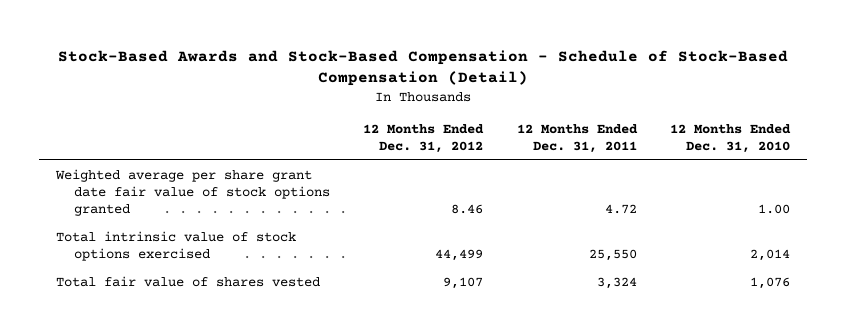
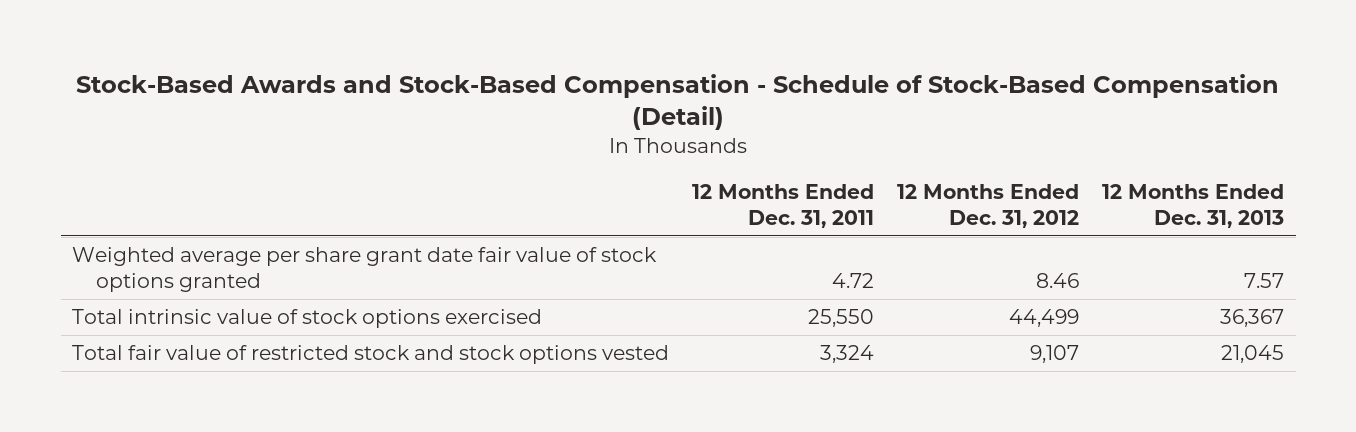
- | 12 Months Ended Dec. 31, 2012 | 12 Months Ended Dec. 31, 2011 | 12 Months Ended Dec. 31, 2010
+ | 12 Months Ended Dec. 31, 2011 | 12 Months Ended Dec. 31, 2012 | 12 Months Ended Dec. 31, 2013
- Total fair value of shares vested | 9,107 | 3,324 | 1,076
+ Total fair value of restricted stock and stock options vested | 3,324 | 9,107 | 21,045

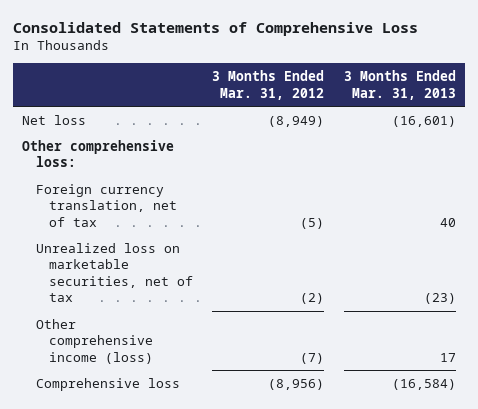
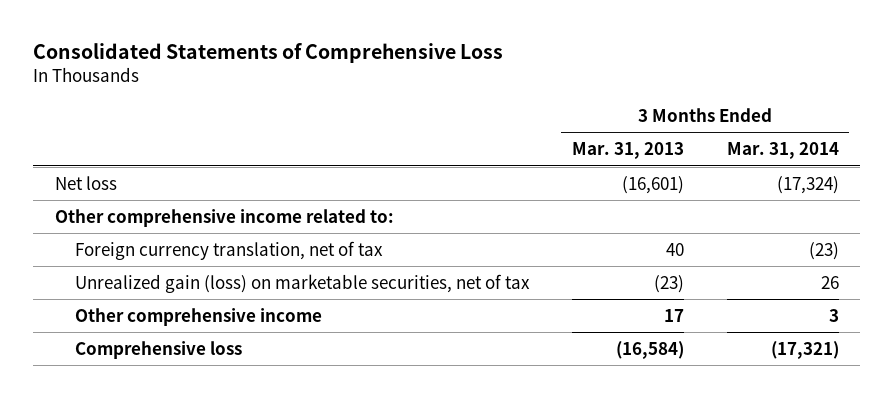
- | 3 Months Ended Mar. 31, 2012 | 3 Months Ended Mar. 31, 2013
+ | 3 Months Ended Mar. 31, 2013 | 3 Months Ended Mar. 31, 2014
- Other comprehensive loss:
+ Other comprehensive income related to:
- Unrealized loss on marketable securities, net of tax | (2) | (23)
- Other comprehensive income (loss) | (7) | 17
+ Unrealized gain (loss) on marketable securities, net of tax | (23) | 26
+ Other comprehensive income | 17 | 3

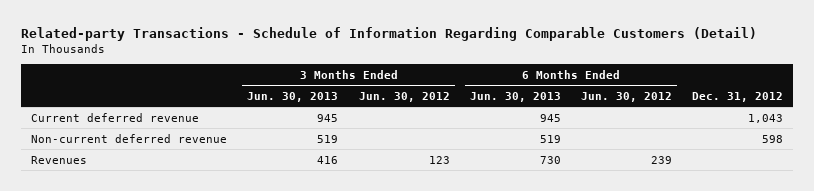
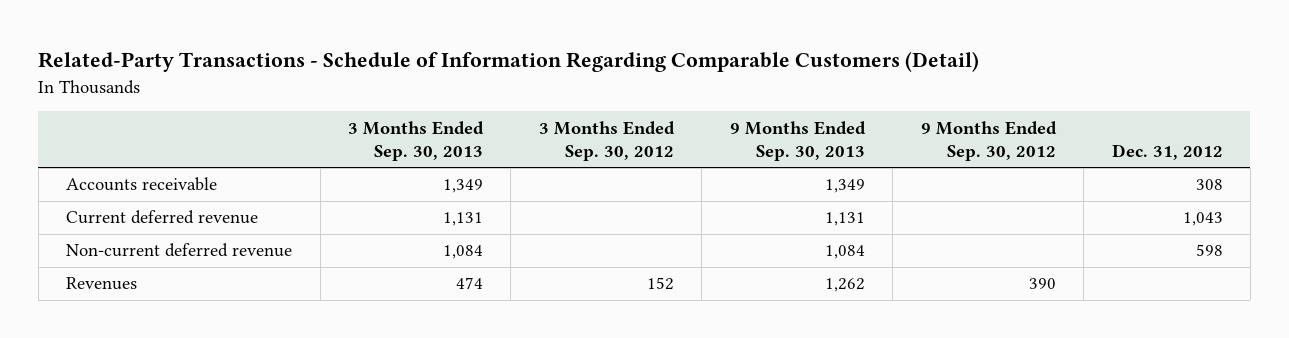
- Related-party Transactions - Schedule of Information Regarding Comparable Customers (Detail)
+ Related-Party Transactions - Schedule of Information Regarding Comparable Customers (Detail)
- | 3 Months Ended Jun. 30, 2013 | 3 Months Ended Jun. 30, 2012 | 6 Months Ended Jun. 30, 2013 | 6 Months Ended Jun. 30, 2012 | Dec. 31, 2012
+ | 3 Months Ended Sep. 30, 2013 | 3 Months Ended Sep. 30, 2012 | 9 Months Ended Sep. 30, 2013 | 9 Months Ended Sep. 30, 2012 | Dec. 31, 2012
+ Accounts receivable | 1,349 | | 1,349 | | 308

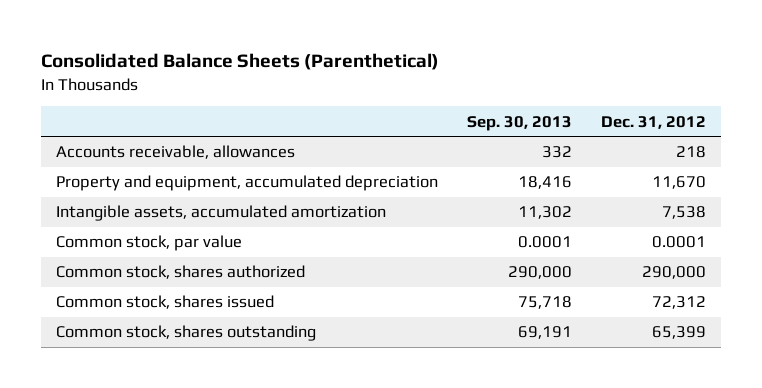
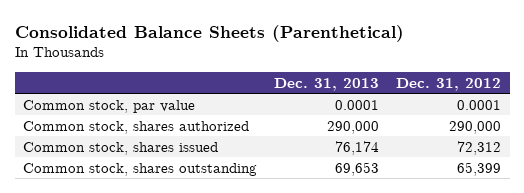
- | Sep. 30, 2013 | Dec. 31, 2012
+ | Dec. 31, 2013 | Dec. 31, 2012
- Accounts receivable, allowances | 332 | 218
- Property and equipment, accumulated depreciation | 18,416 | 11,670
- Intangible assets, accumulated amortization | 11,302 | 7,538

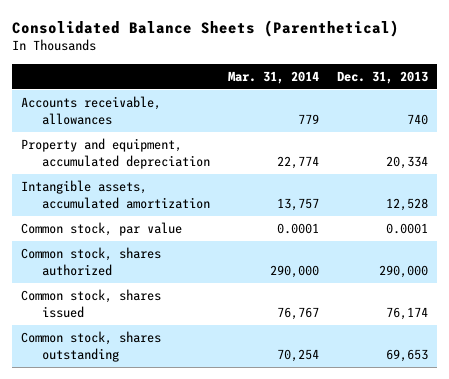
- | Dec. 31, 2013 | Dec. 31, 2012
+ | Mar. 31, 2014 | Dec. 31, 2013
+ Accounts receivable, allowances | 779 | 740
+ Property and equipment, accumulated depreciation | 22,774 | 20,334
+ Intangible assets, accumulated amortization | 13,757 | 12,528

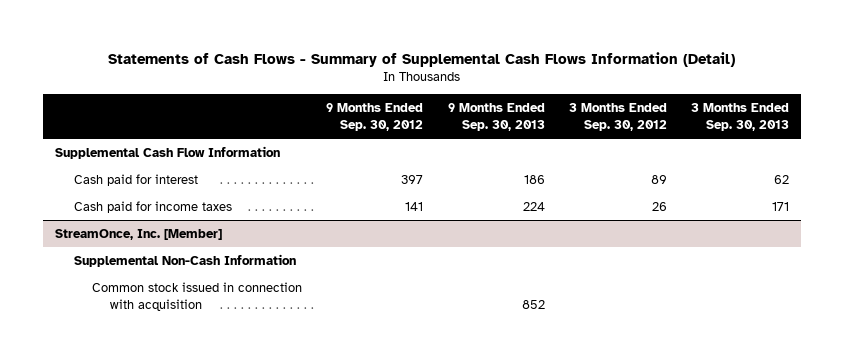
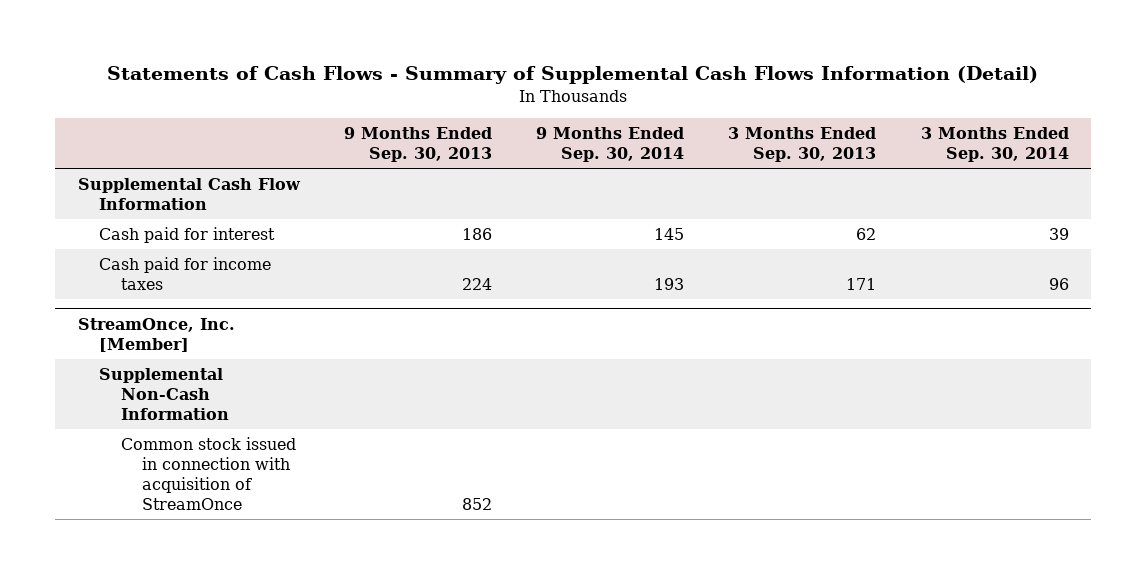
- | 9 Months Ended Sep. 30, 2012 | 9 Months Ended Sep. 30, 2013 | 3 Months Ended Sep. 30, 2012 | 3 Months Ended Sep. 30, 2013
+ | 9 Months Ended Sep. 30, 2013 | 9 Months Ended Sep. 30, 2014 | 3 Months Ended Sep. 30, 2013 | 3 Months Ended Sep. 30, 2014
@ StreamOnce, Inc. [Member]
- Common stock issued in connection with acquisition | | 852 | |
+ Common stock issued in connection with acquisition of StreamOnce | 852 | | |

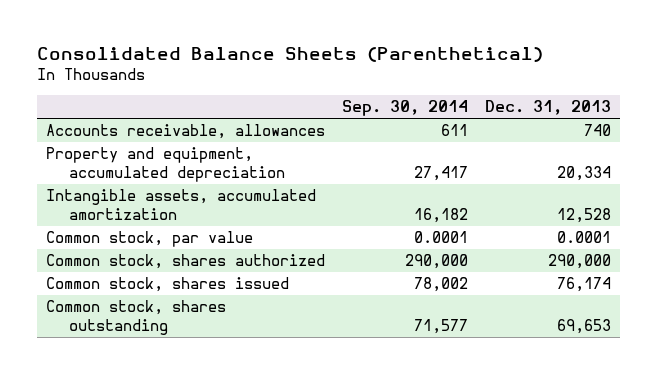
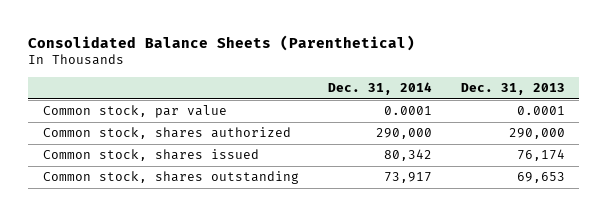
- | Sep. 30, 2014 | Dec. 31, 2013
+ | Dec. 31, 2014 | Dec. 31, 2013
- Accounts receivable, allowances | 611 | 740
- Property and equipment, accumulated depreciation | 27,417 | 20,334
- Intangible assets, accumulated amortization | 16,182 | 12,528

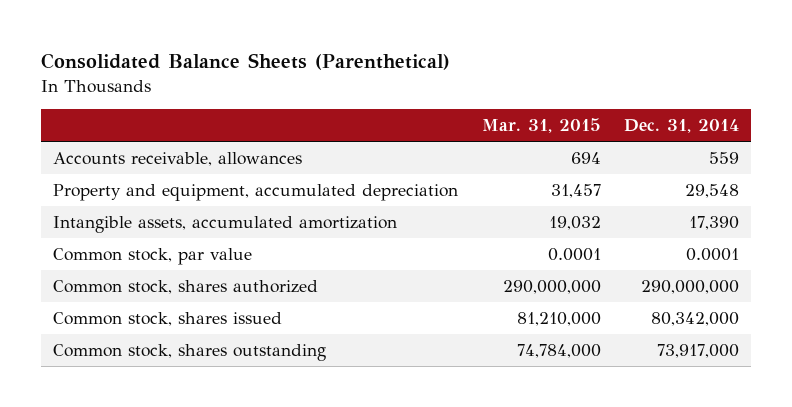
- | Dec. 31, 2014 | Dec. 31, 2013
+ | Mar. 31, 2015 | Dec. 31, 2014
+ Accounts receivable, allowances | 694 | 559
+ Property and equipment, accumulated depreciation | 31,457 | 29,548
+ Intangible assets, accumulated amortization | 19,032 | 17,390
- Common stock, shares authorized | 290,000 | 290,000
- Common stock, shares issued | 80,342 | 76,174
- Common stock, shares outstanding | 73,917 | 69,653
+ Common stock, shares authorized | 290,000,000 | 290,000,000
+ Common stock, shares issued | 81,210,000 | 80,342,000
+ Common stock, shares outstanding | 74,784,000 | 73,917,000

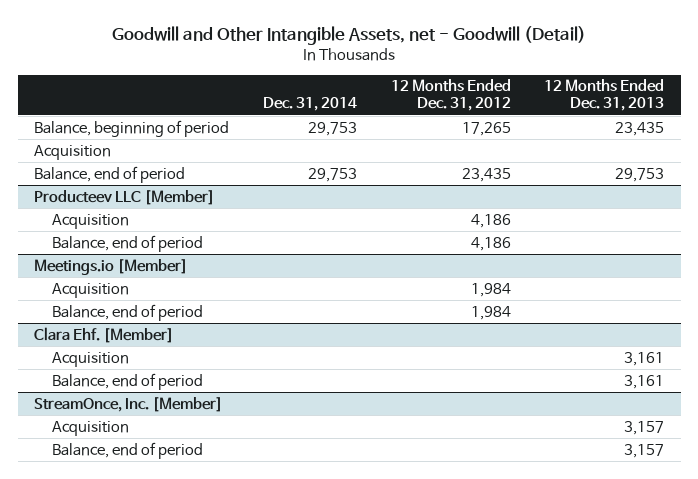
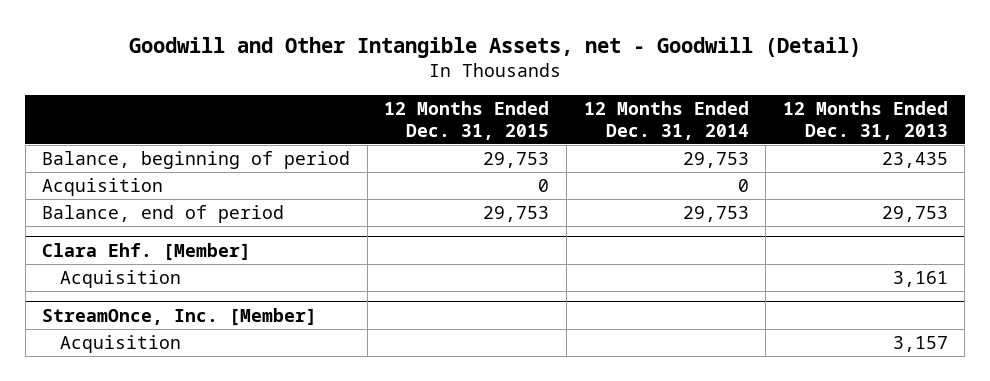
- | Dec. 31, 2014 | 12 Months Ended Dec. 31, 2012 | 12 Months Ended Dec. 31, 2013
+ | 12 Months Ended Dec. 31, 2015 | 12 Months Ended Dec. 31, 2014 | 12 Months Ended Dec. 31, 2013
- Producteev LLC [Member]
- Acquisition | | 4,186 |
- Balance, end of period | | 4,186 |
- Meetings.io [Member]
- Acquisition | | 1,984 |
- Balance, end of period | | 1,984 |
@ Clara Ehf. [Member]
- Balance, end of period | | | 3,161
@ StreamOnce, Inc. [Member]
- Balance, end of period | | | 3,157

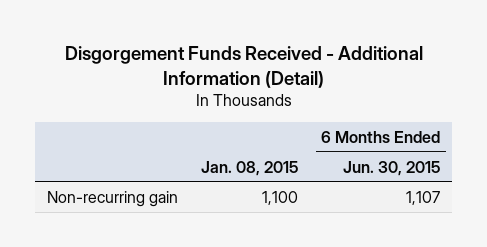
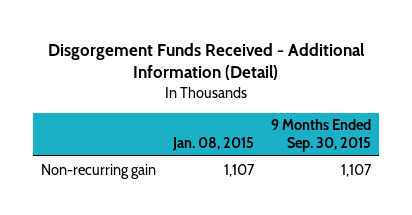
- | Jan. 08, 2015 | 6 Months Ended Jun. 30, 2015
+ | Jan. 08, 2015 | 9 Months Ended Sep. 30, 2015
- Non-recurring gain | 1,100 | 1,107
+ Non-recurring gain | 1,107 | 1,107

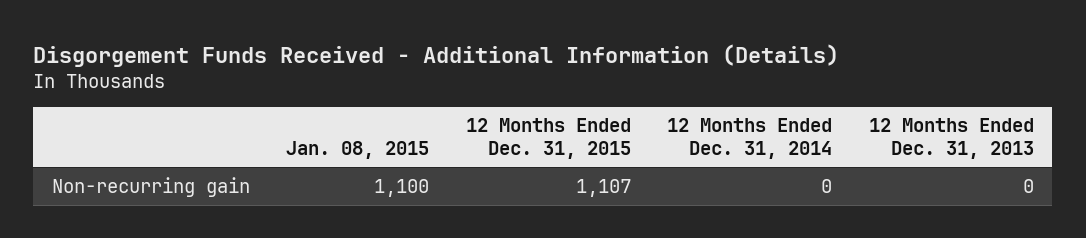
- Disgorgement Funds Received - Additional Information (Detail)
+ Disgorgement Funds Received - Additional Information (Details)
- | Jan. 08, 2015 | 9 Months Ended Sep. 30, 2015
+ | Jan. 08, 2015 | 12 Months Ended Dec. 31, 2015 | 12 Months Ended Dec. 31, 2014 | 12 Months Ended Dec. 31, 2013
- Non-recurring gain | 1,107 | 1,107
+ Non-recurring gain | 1,100 | 1,107 | 0 | 0

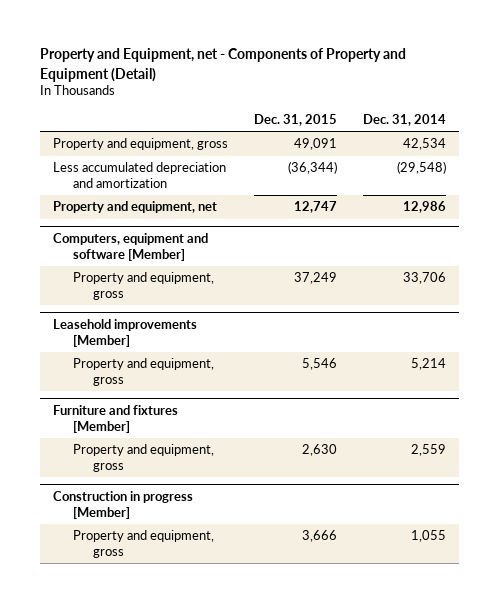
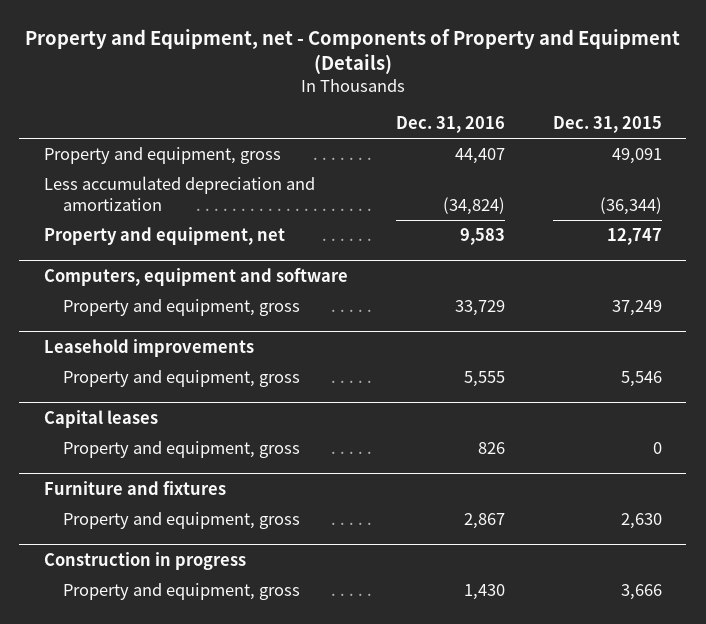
- Property and Equipment, net - Components of Property and Equipment (Detail)
+ Property and Equipment, net - Components of Property and Equipment (Details)
- | Dec. 31, 2015 | Dec. 31, 2014
+ | Dec. 31, 2016 | Dec. 31, 2015
- Computers, equipment and software [Member]
+ Computers, equipment and software
- Leasehold improvements [Member]
+ Leasehold improvements
- Furniture and fixtures [Member]
+ Capital leases
+ Property and equipment, gross | 826 | 0
+ Furniture and fixtures
- Construction in progress [Member]
+ Construction in progress

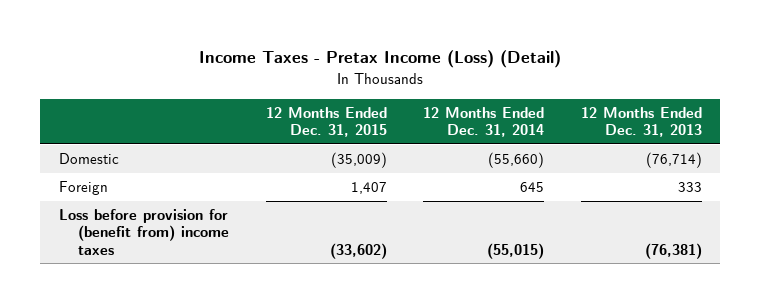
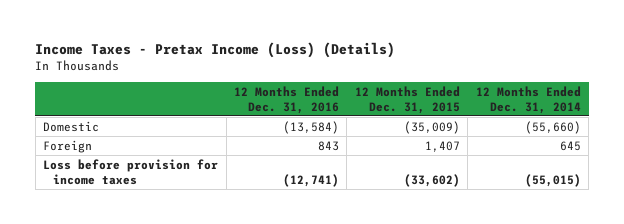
- Income Taxes - Pretax Income (Loss) (Detail)
+ Income Taxes - Pretax Income (Loss) (Details)
- | 12 Months Ended Dec. 31, 2015 | 12 Months Ended Dec. 31, 2014 | 12 Months Ended Dec. 31, 2013
+ | 12 Months Ended Dec. 31, 2016 | 12 Months Ended Dec. 31, 2015 | 12 Months Ended Dec. 31, 2014
- Loss before provision for (benefit from) income taxes | (33,602) | (55,015) | (76,381)
+ Loss before provision for income taxes | (12,741) | (33,602) | (55,015)

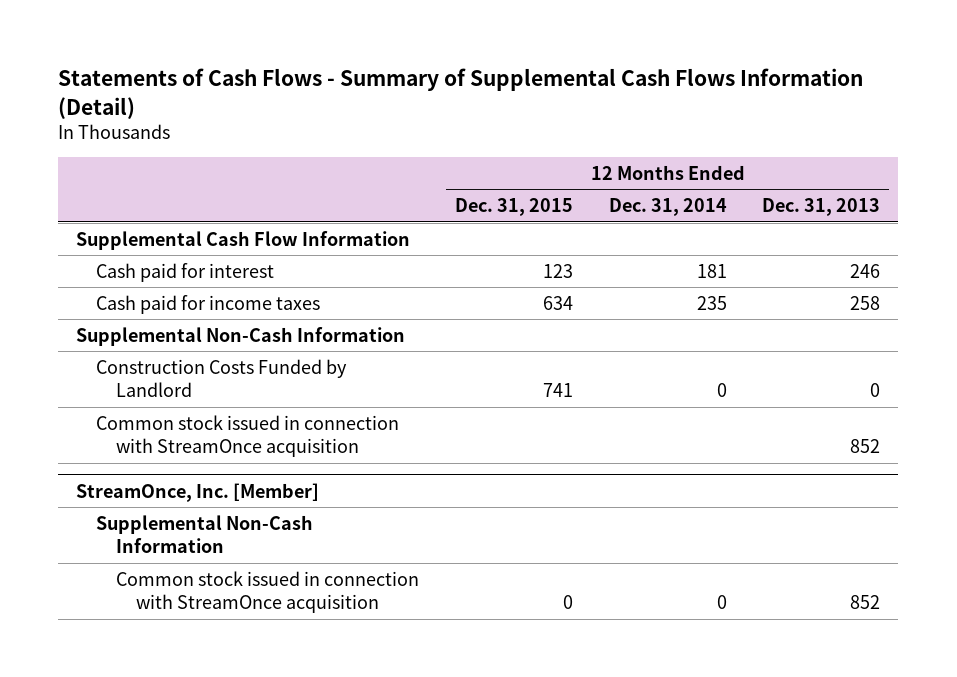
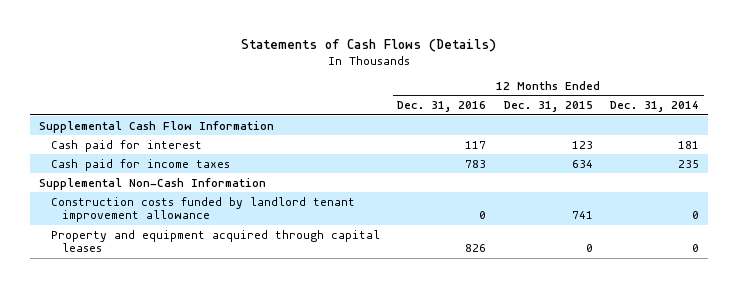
- Statements of Cash Flows - Summary of Supplemental Cash Flows Information (Detail)
+ Statements of Cash Flows (Details)
- | 12 Months Ended Dec. 31, 2015 | 12 Months Ended Dec. 31, 2014 | 12 Months Ended Dec. 31, 2013
+ | 12 Months Ended Dec. 31, 2016 | 12 Months Ended Dec. 31, 2015 | 12 Months Ended Dec. 31, 2014
- Construction Costs Funded by Landlord | 741 | 0 | 0
- Common stock issued in connection with StreamOnce acquisition | | | 852
- StreamOnce, Inc. [Member]
- Supplemental Non-Cash Information
- Common stock issued in connection with StreamOnce acquisition | 0 | 0 | 852
+ Construction costs funded by landlord tenant improvement allowance | 0 | 741 | 0
+ Property and equipment acquired through capital leases | 826 | 0 | 0

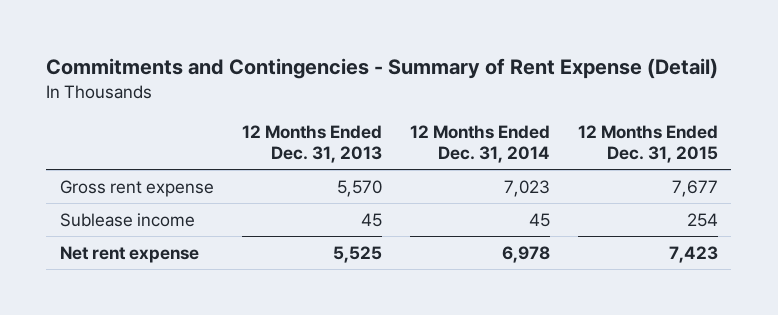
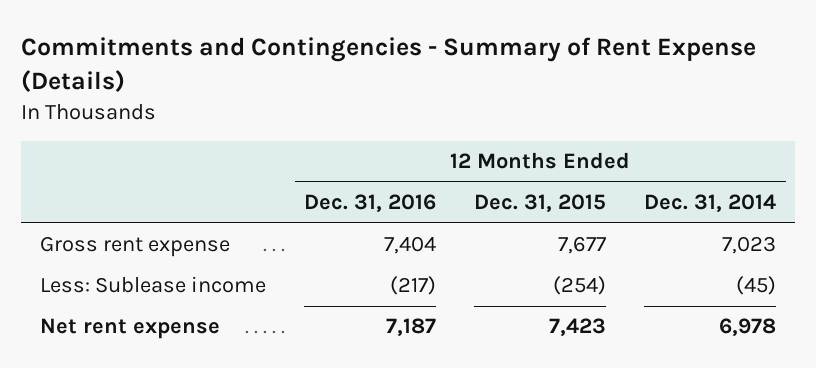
- Commitments and Contingencies - Summary of Rent Expense (Detail)
+ Commitments and Contingencies - Summary of Rent Expense (Details)
- | 12 Months Ended Dec. 31, 2013 | 12 Months Ended Dec. 31, 2014 | 12 Months Ended Dec. 31, 2015
+ | 12 Months Ended Dec. 31, 2016 | 12 Months Ended Dec. 31, 2015 | 12 Months Ended Dec. 31, 2014
- Sublease income | 45 | 45 | 254
+ Less: Sublease income | (217) | (254) | (45)

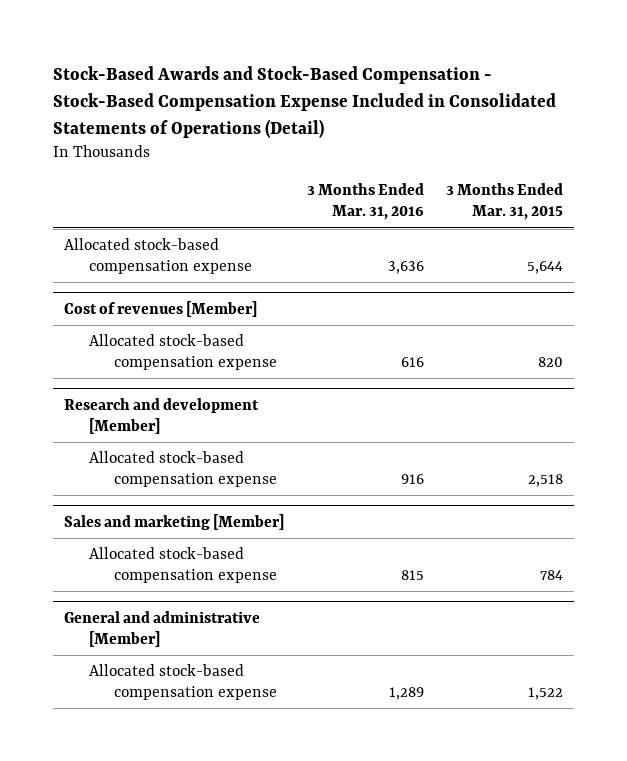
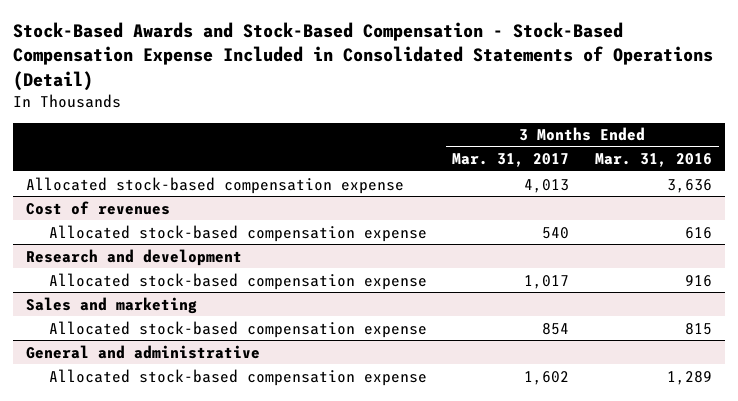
- | 3 Months Ended Mar. 31, 2016 | 3 Months Ended Mar. 31, 2015
+ | 3 Months Ended Mar. 31, 2017 | 3 Months Ended Mar. 31, 2016
- Cost of revenues [Member]
+ Cost of revenues
- Research and development [Member]
+ Research and development
- Sales and marketing [Member]
+ Sales and marketing
- General and administrative [Member]
+ General and administrative

